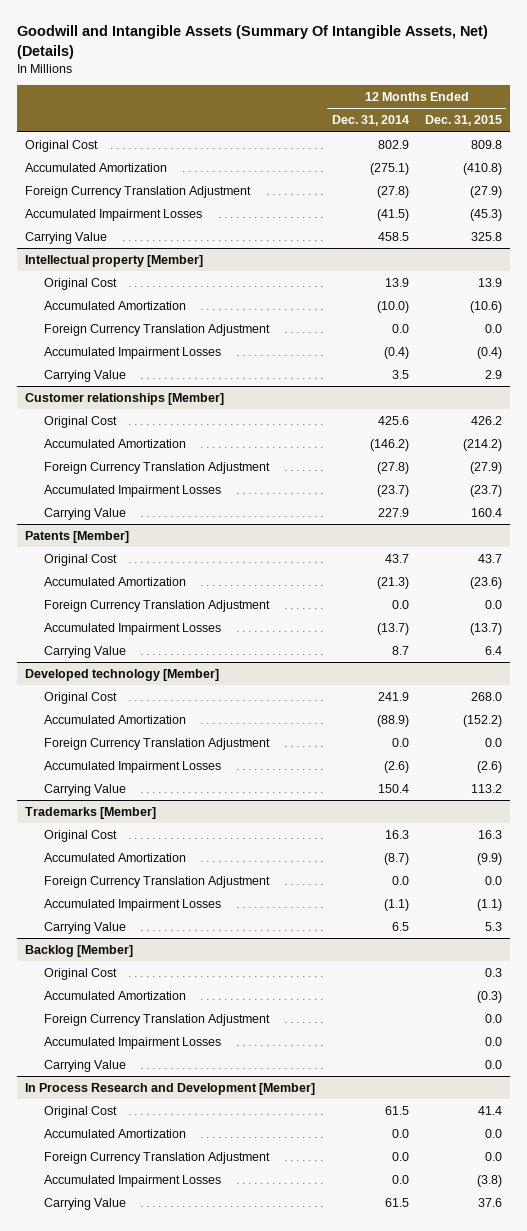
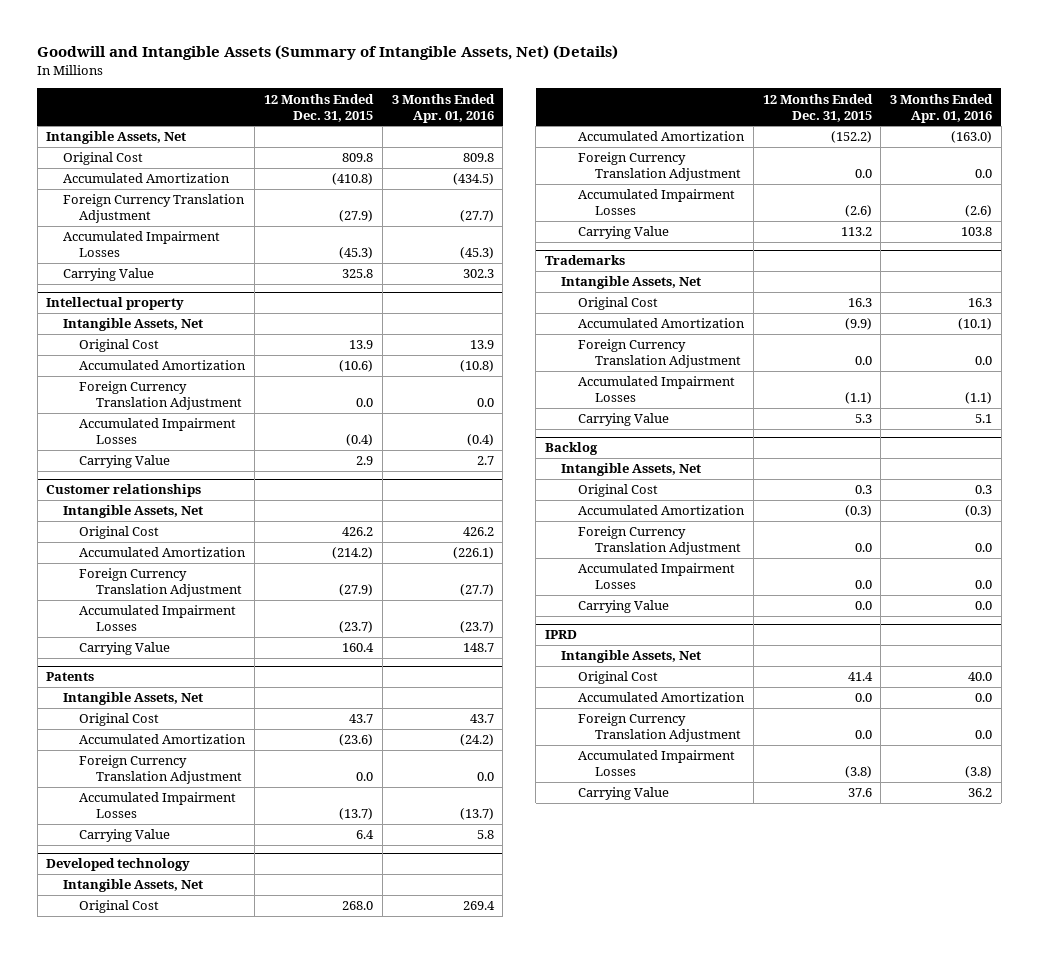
- Goodwill and Intangible Assets (Summary Of Intangible Assets, Net) (Details)
+ Goodwill and Intangible Assets (Summary of Intangible Assets, Net) (Details)
- | 12 Months Ended Dec. 31, 2014 | 12 Months Ended Dec. 31, 2015
+ | 12 Months Ended Dec. 31, 2015 | 3 Months Ended Apr. 01, 2016
+ Intangible Assets, Net
- Intellectual property [Member]
+ Intellectual property
+ Intangible Assets, Net
- Customer relationships [Member]
+ Customer relationships
+ Intangible Assets, Net
- Patents [Member]
+ Patents
+ Intangible Assets, Net
- Developed technology [Member]
+ Developed technology
+ Intangible Assets, Net
- Trademarks [Member]
+ Trademarks
+ Intangible Assets, Net
- Backlog [Member]
+ Backlog
+ Intangible Assets, Net
- In Process Research and Development [Member]
+ IPRD
+ Intangible Assets, Net

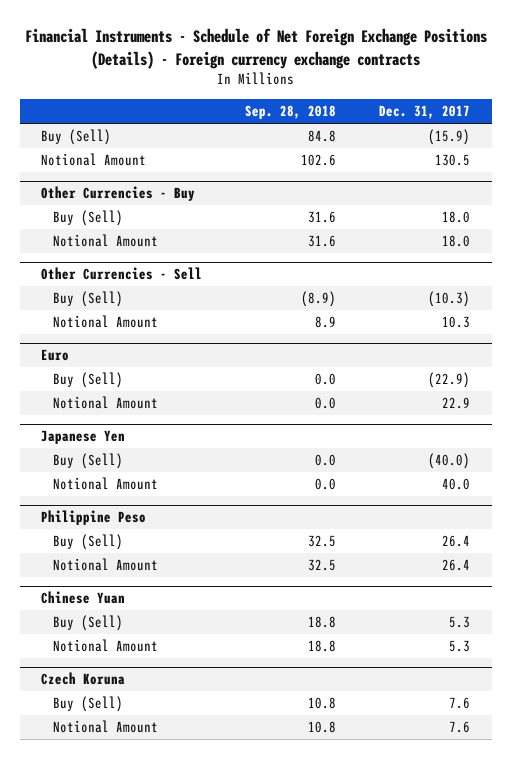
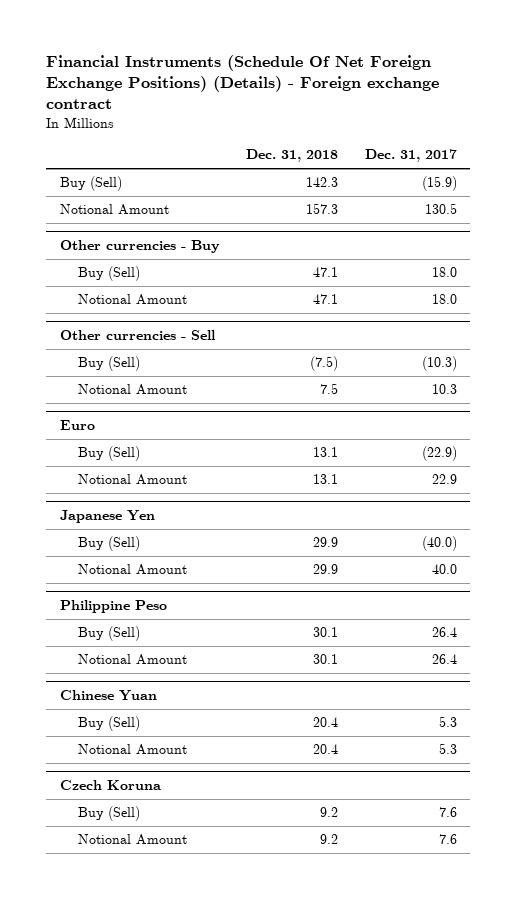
- Financial Instruments - Schedule of Net Foreign Exchange Positions (Details) - Foreign currency exchange contracts
+ Financial Instruments (Schedule Of Net Foreign Exchange Positions) (Details) - Foreign exchange contract
- | Sep. 28, 2018 | Dec. 31, 2017
+ | Dec. 31, 2018 | Dec. 31, 2017
- Other Currencies - Buy
+ Other currencies - Buy
- Other Currencies - Sell
+ Other currencies - Sell

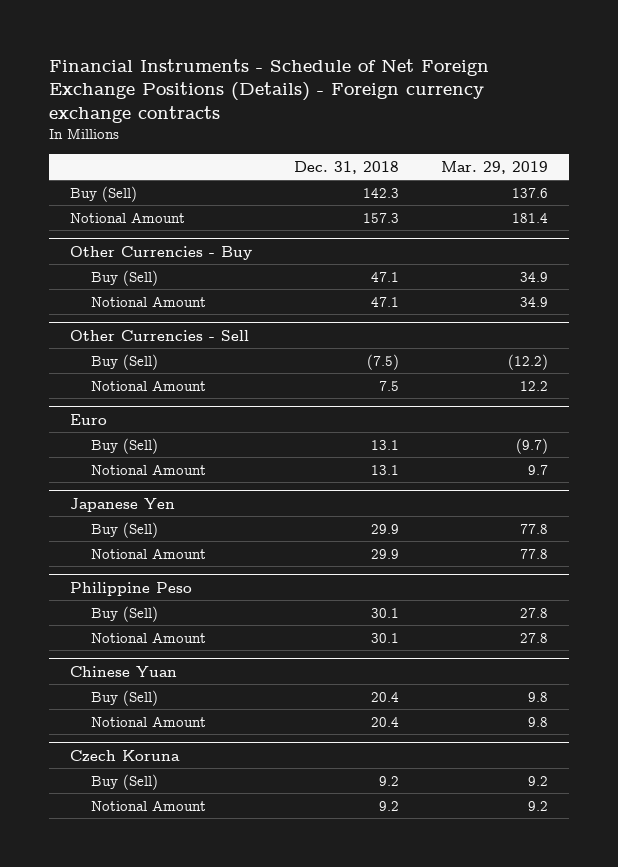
- Financial Instruments (Schedule Of Net Foreign Exchange Positions) (Details) - Foreign exchange contract
+ Financial Instruments - Schedule of Net Foreign Exchange Positions (Details) - Foreign currency exchange contracts
- | Dec. 31, 2018 | Dec. 31, 2017
+ | Dec. 31, 2018 | Mar. 29, 2019
- Other currencies - Buy
+ Other Currencies - Buy
- Other currencies - Sell
+ Other Currencies - Sell

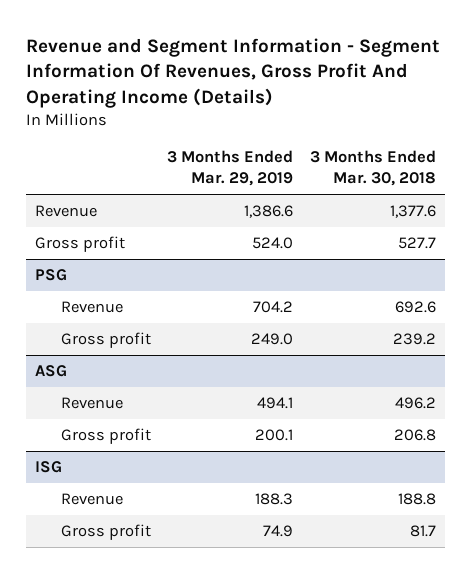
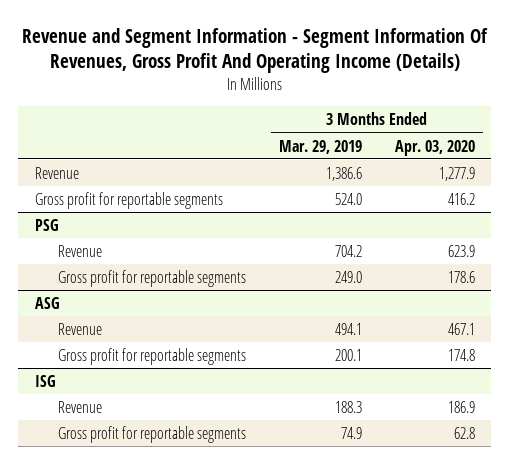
- | 3 Months Ended Mar. 29, 2019 | 3 Months Ended Mar. 30, 2018
+ | 3 Months Ended Mar. 29, 2019 | 3 Months Ended Apr. 03, 2020
- Gross profit | 524.0 | 527.7
+ Gross profit for reportable segments | 524.0 | 416.2
@ PSG
- Gross profit | 249.0 | 239.2
+ Gross profit for reportable segments | 249.0 | 178.6
@ ASG
- Gross profit | 200.1 | 206.8
+ Gross profit for reportable segments | 200.1 | 174.8
@ ISG
- Gross profit | 74.9 | 81.7
+ Gross profit for reportable segments | 74.9 | 62.8

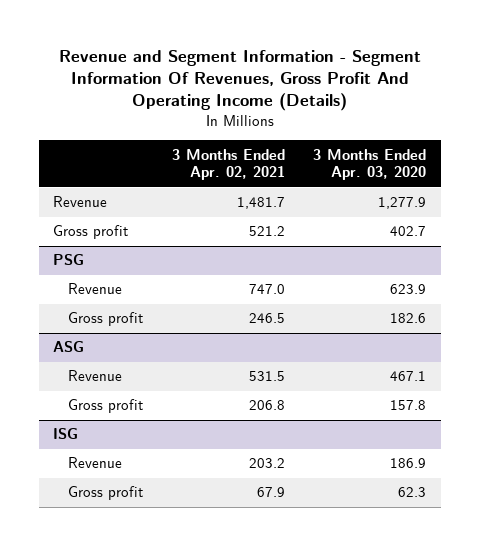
- | 3 Months Ended Mar. 29, 2019 | 3 Months Ended Apr. 03, 2020
+ | 3 Months Ended Apr. 02, 2021 | 3 Months Ended Apr. 03, 2020
- Gross profit for reportable segments | 524.0 | 416.2
+ Gross profit | 521.2 | 402.7
@ PSG
- Gross profit for reportable segments | 249.0 | 178.6
+ Gross profit | 246.5 | 182.6
@ ASG
- Gross profit for reportable segments | 200.1 | 174.8
+ Gross profit | 206.8 | 157.8
@ ISG
- Gross profit for reportable segments | 74.9 | 62.8
+ Gross profit | 67.9 | 62.3

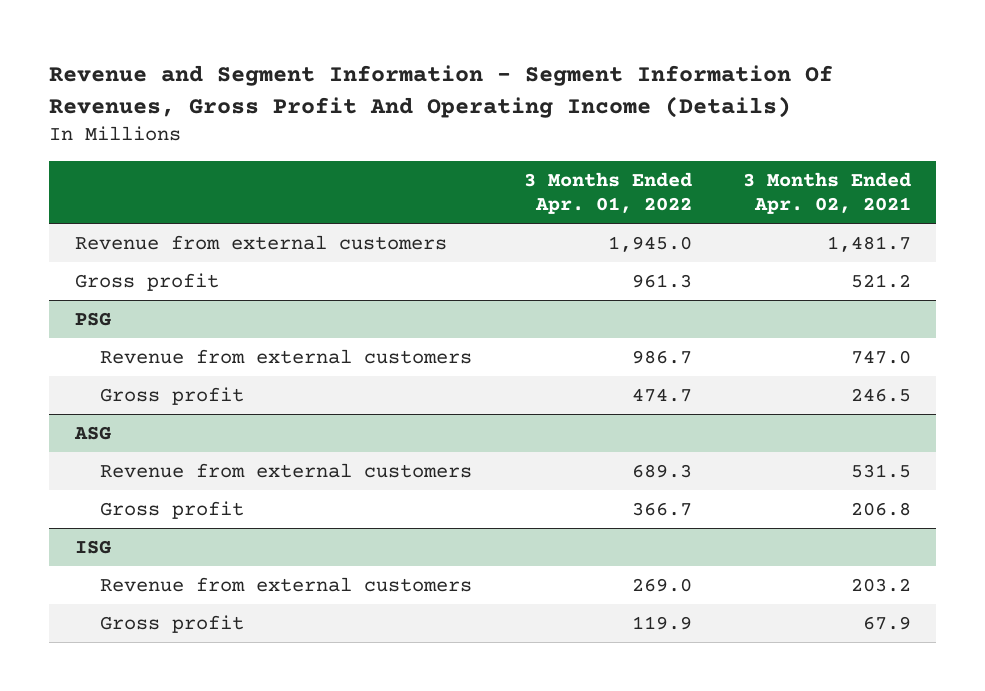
- | 3 Months Ended Apr. 02, 2021 | 3 Months Ended Apr. 03, 2020
+ | 3 Months Ended Apr. 01, 2022 | 3 Months Ended Apr. 02, 2021
- Revenue | 1,481.7 | 1,277.9
+ Revenue from external customers | 1,945.0 | 1,481.7
@ PSG
- Revenue | 747.0 | 623.9
+ Revenue from external customers | 986.7 | 747.0
@ ASG
- Revenue | 531.5 | 467.1
+ Revenue from external customers | 689.3 | 531.5
@ ISG
- Revenue | 203.2 | 186.9
+ Revenue from external customers | 269.0 | 203.2

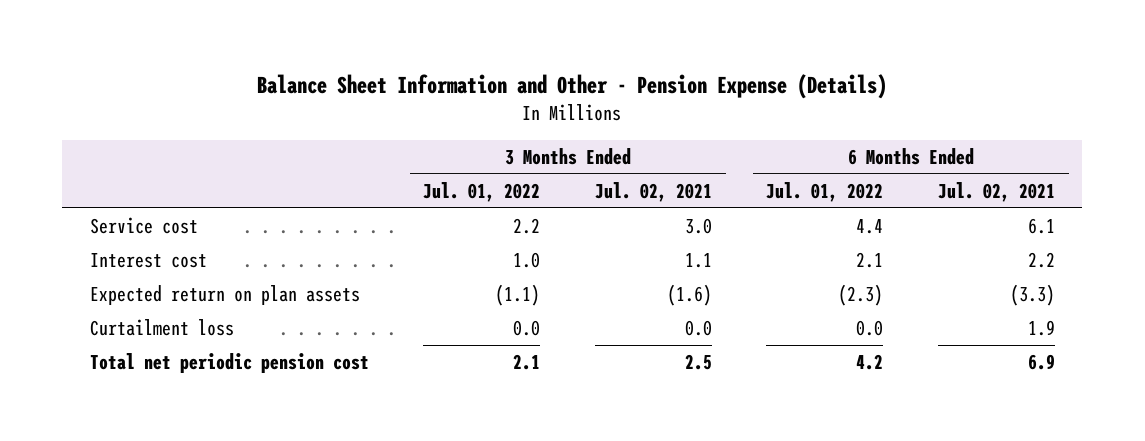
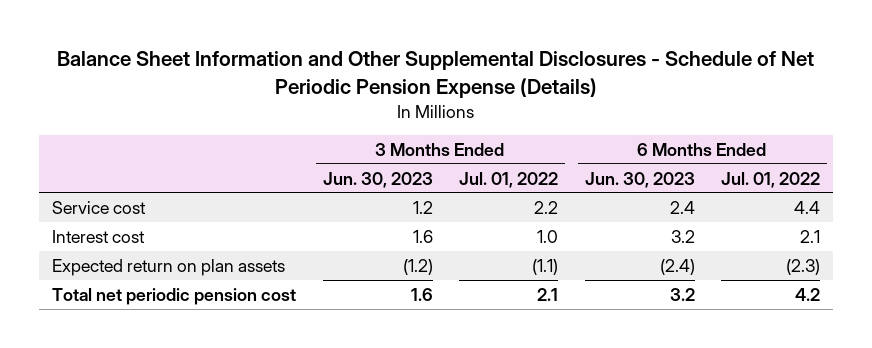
- Balance Sheet Information and Other - Pension Expense (Details)
+ Balance Sheet Information and Other Supplemental Disclosures - Schedule of Net Periodic Pension Expense (Details)
- | 3 Months Ended Jul. 01, 2022 | 3 Months Ended Jul. 02, 2021 | 6 Months Ended Jul. 01, 2022 | 6 Months Ended Jul. 02, 2021
+ | 3 Months Ended Jun. 30, 2023 | 3 Months Ended Jul. 01, 2022 | 6 Months Ended Jun. 30, 2023 | 6 Months Ended Jul. 01, 2022
- Curtailment loss | 0.0 | 0.0 | 0.0 | 1.9

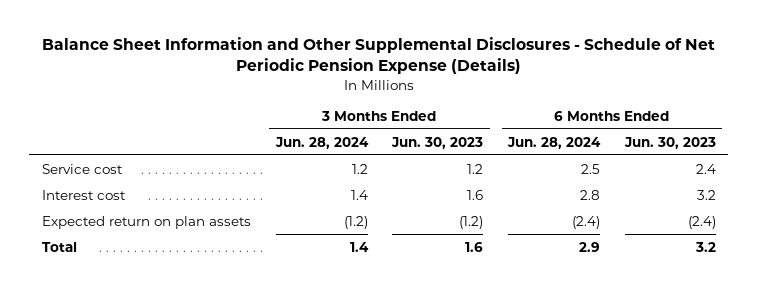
- | 3 Months Ended Jun. 30, 2023 | 3 Months Ended Jul. 01, 2022 | 6 Months Ended Jun. 30, 2023 | 6 Months Ended Jul. 01, 2022
+ | 3 Months Ended Jun. 28, 2024 | 3 Months Ended Jun. 30, 2023 | 6 Months Ended Jun. 28, 2024 | 6 Months Ended Jun. 30, 2023
- Total net periodic pension cost | 1.6 | 2.1 | 3.2 | 4.2
+ Total | 1.4 | 1.6 | 2.9 | 3.2

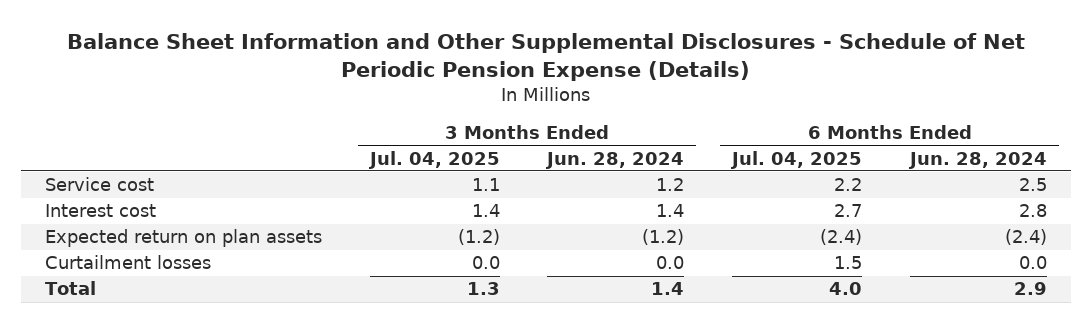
- | 3 Months Ended Jun. 28, 2024 | 3 Months Ended Jun. 30, 2023 | 6 Months Ended Jun. 28, 2024 | 6 Months Ended Jun. 30, 2023
+ | 3 Months Ended Jul. 04, 2025 | 3 Months Ended Jun. 28, 2024 | 6 Months Ended Jul. 04, 2025 | 6 Months Ended Jun. 28, 2024
+ Curtailment losses | 0.0 | 0.0 | 1.5 | 0.0

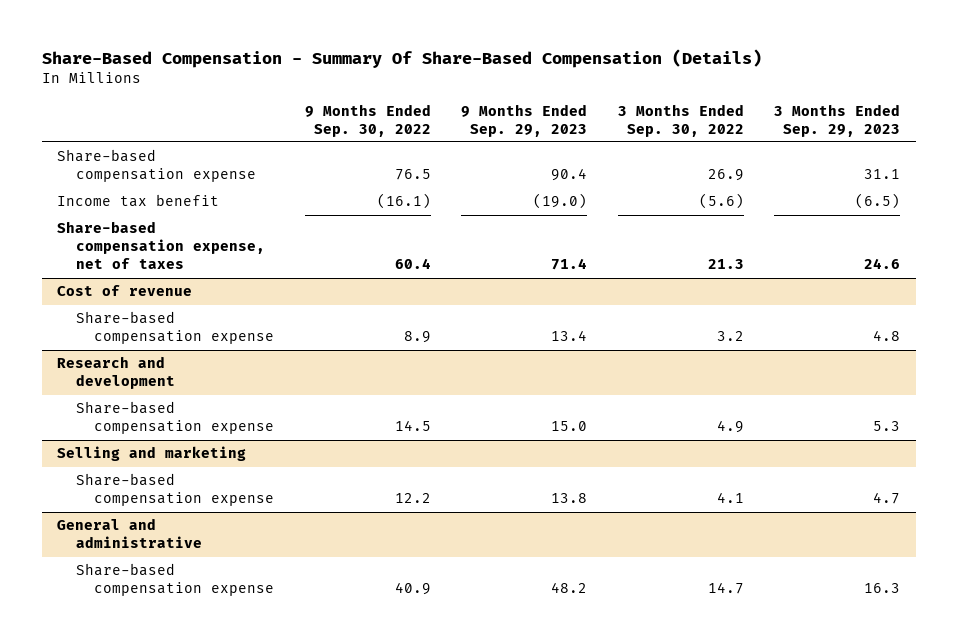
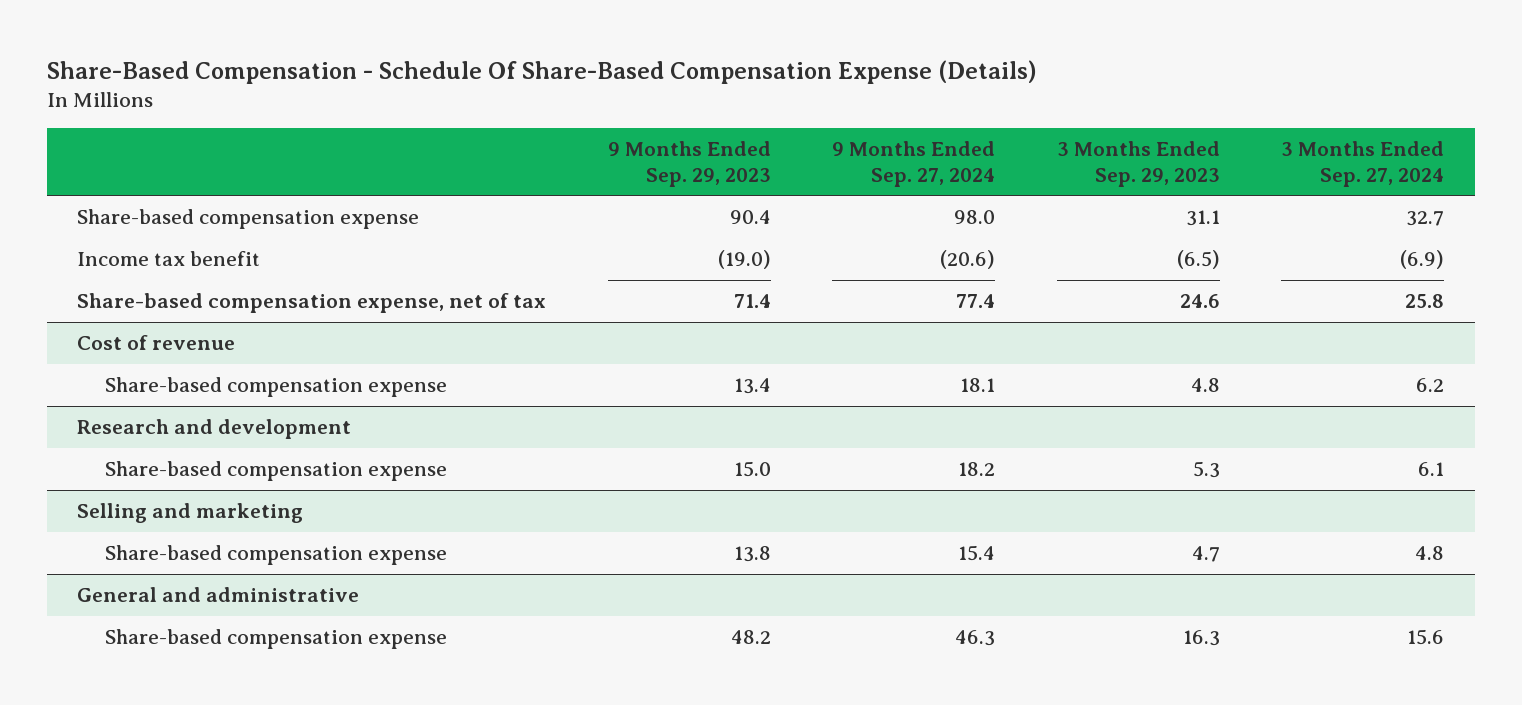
- Share-Based Compensation - Summary Of Share-Based Compensation (Details)
+ Share-Based Compensation - Schedule Of Share-Based Compensation Expense (Details)
- | 9 Months Ended Sep. 30, 2022 | 9 Months Ended Sep. 29, 2023 | 3 Months Ended Sep. 30, 2022 | 3 Months Ended Sep. 29, 2023
+ | 9 Months Ended Sep. 29, 2023 | 9 Months Ended Sep. 27, 2024 | 3 Months Ended Sep. 29, 2023 | 3 Months Ended Sep. 27, 2024
- Share-based compensation expense, net of taxes | 60.4 | 71.4 | 21.3 | 24.6
+ Share-based compensation expense, net of tax | 71.4 | 77.4 | 24.6 | 25.8

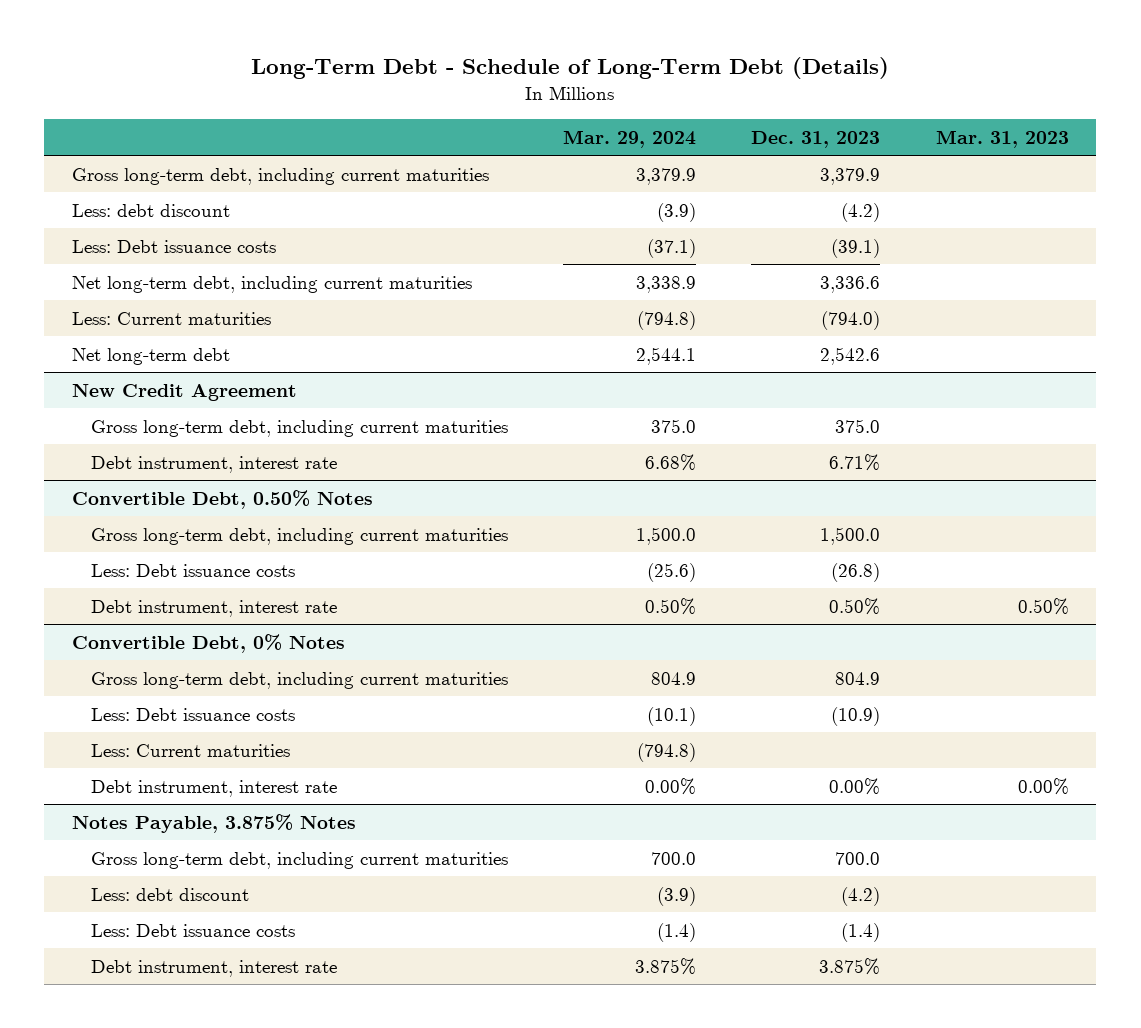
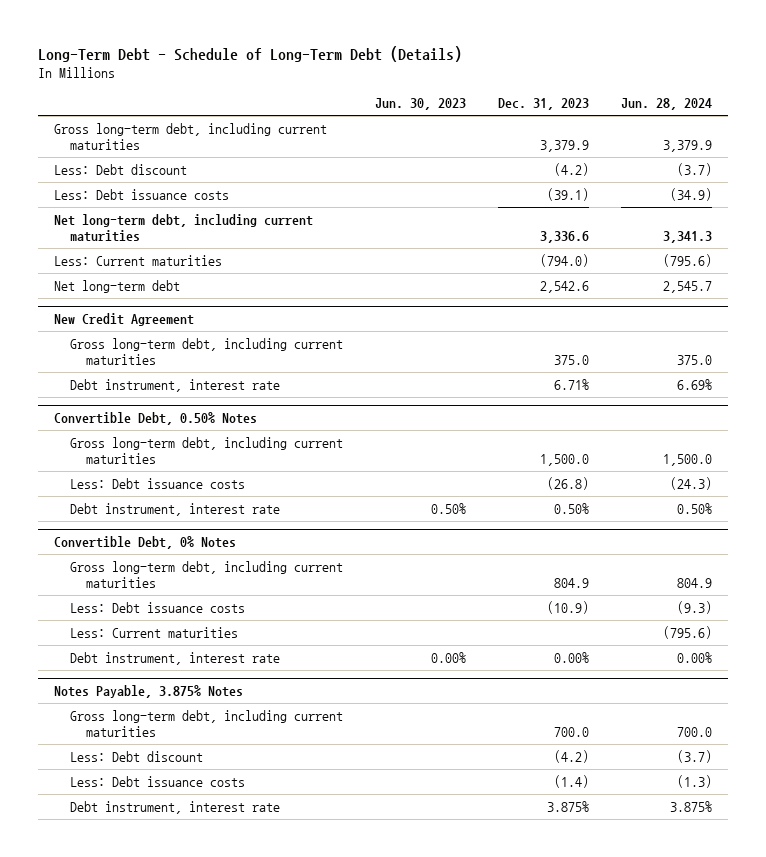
- | Mar. 29, 2024 | Dec. 31, 2023 | Mar. 31, 2023
+ | Jun. 30, 2023 | Dec. 31, 2023 | Jun. 28, 2024
- Less: debt discount | (3.9) | (4.2) |
+ Less: Debt discount | | (4.2) | (3.7)
@ Notes Payable, 3.875% Notes
- Less: debt discount | (3.9) | (4.2) |
+ Less: Debt discount | | (4.2) | (3.7)

